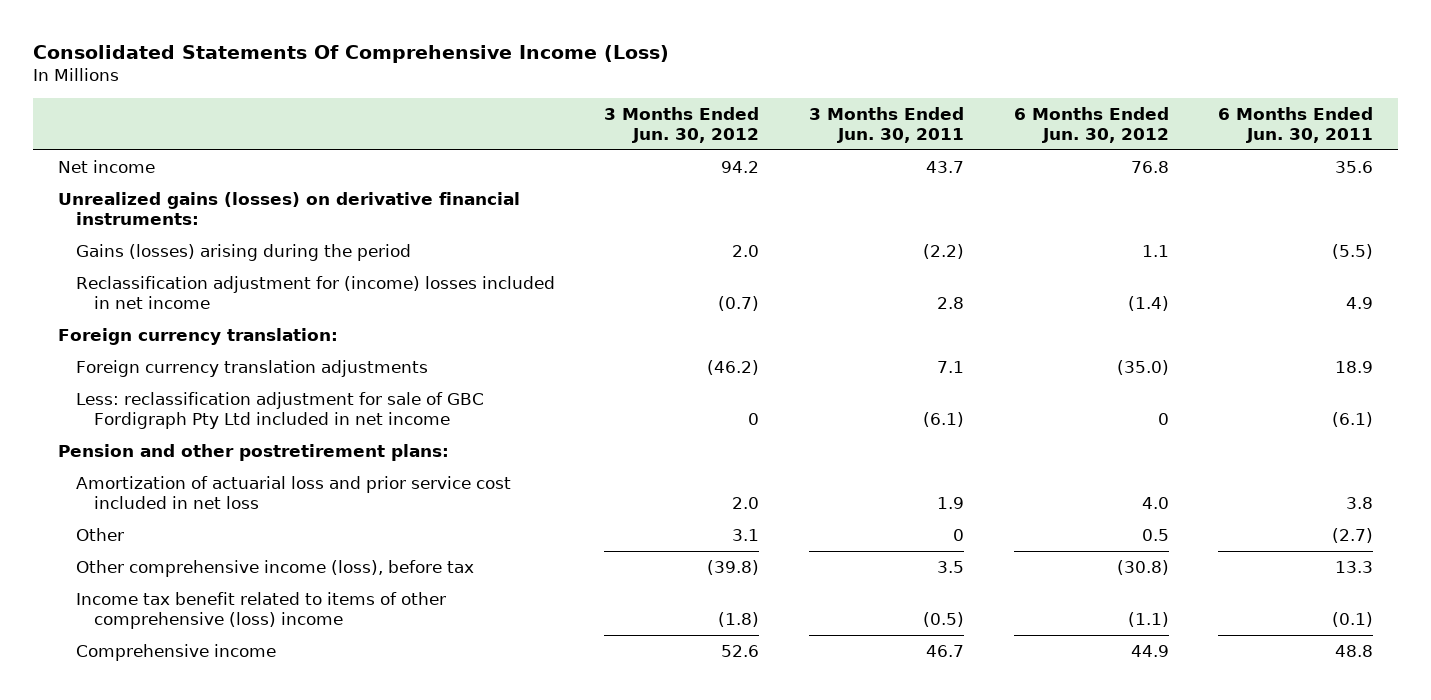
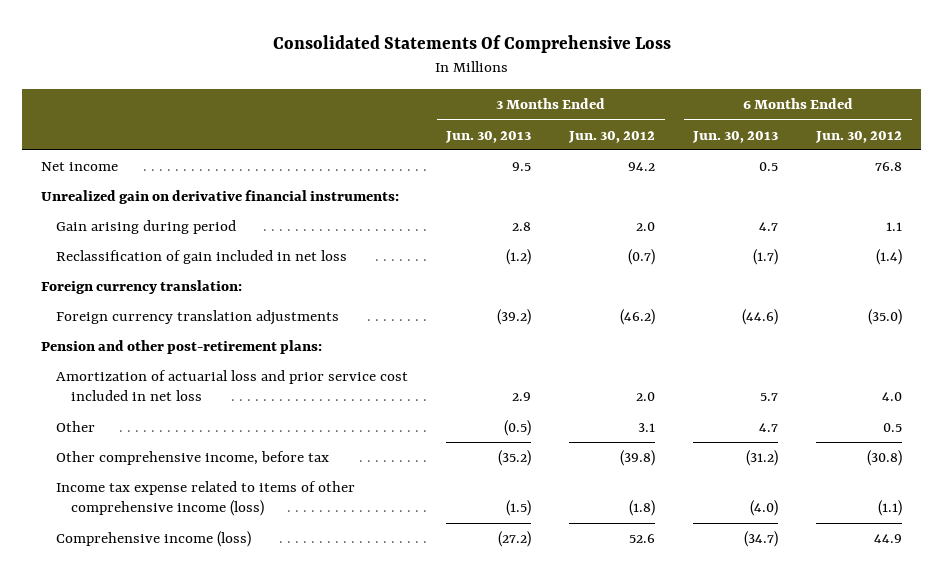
- Consolidated Statements Of Comprehensive Income (Loss)
+ Consolidated Statements Of Comprehensive Loss
- | 3 Months Ended Jun. 30, 2012 | 3 Months Ended Jun. 30, 2011 | 6 Months Ended Jun. 30, 2012 | 6 Months Ended Jun. 30, 2011
+ | 3 Months Ended Jun. 30, 2013 | 3 Months Ended Jun. 30, 2012 | 6 Months Ended Jun. 30, 2013 | 6 Months Ended Jun. 30, 2012
- Unrealized gains (losses) on derivative financial instruments:
- Gains (losses) arising during the period | 2.0 | (2.2) | 1.1 | (5.5)
- Reclassification adjustment for (income) losses included in net income | (0.7) | 2.8 | (1.4) | 4.9
+ Unrealized gain on derivative financial instruments:
+ Gain arising during period | 2.8 | 2.0 | 4.7 | 1.1
+ Reclassification of gain included in net loss | (1.2) | (0.7) | (1.7) | (1.4)
- Less: reclassification adjustment for sale of GBC Fordigraph Pty Ltd included in net income | 0 | (6.1) | 0 | (6.1)
- Pension and other postretirement plans:
+ Pension and other post-retirement plans:
- Other comprehensive income (loss), before tax | (39.8) | 3.5 | (30.8) | 13.3
- Income tax benefit related to items of other comprehensive (loss) income | (1.8) | (0.5) | (1.1) | (0.1)
- Comprehensive income | 52.6 | 46.7 | 44.9 | 48.8
+ Other comprehensive income, before tax | (35.2) | (39.8) | (31.2) | (30.8)
+ Income tax expense related to items of other comprehensive income (loss) | (1.5) | (1.8) | (4.0) | (1.1)
+ Comprehensive income (loss) | (27.2) | 52.6 | (34.7) | 44.9

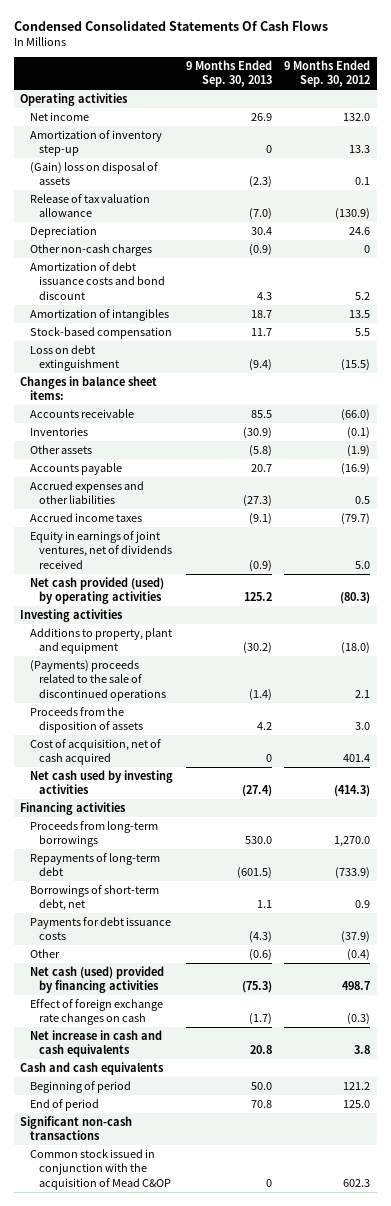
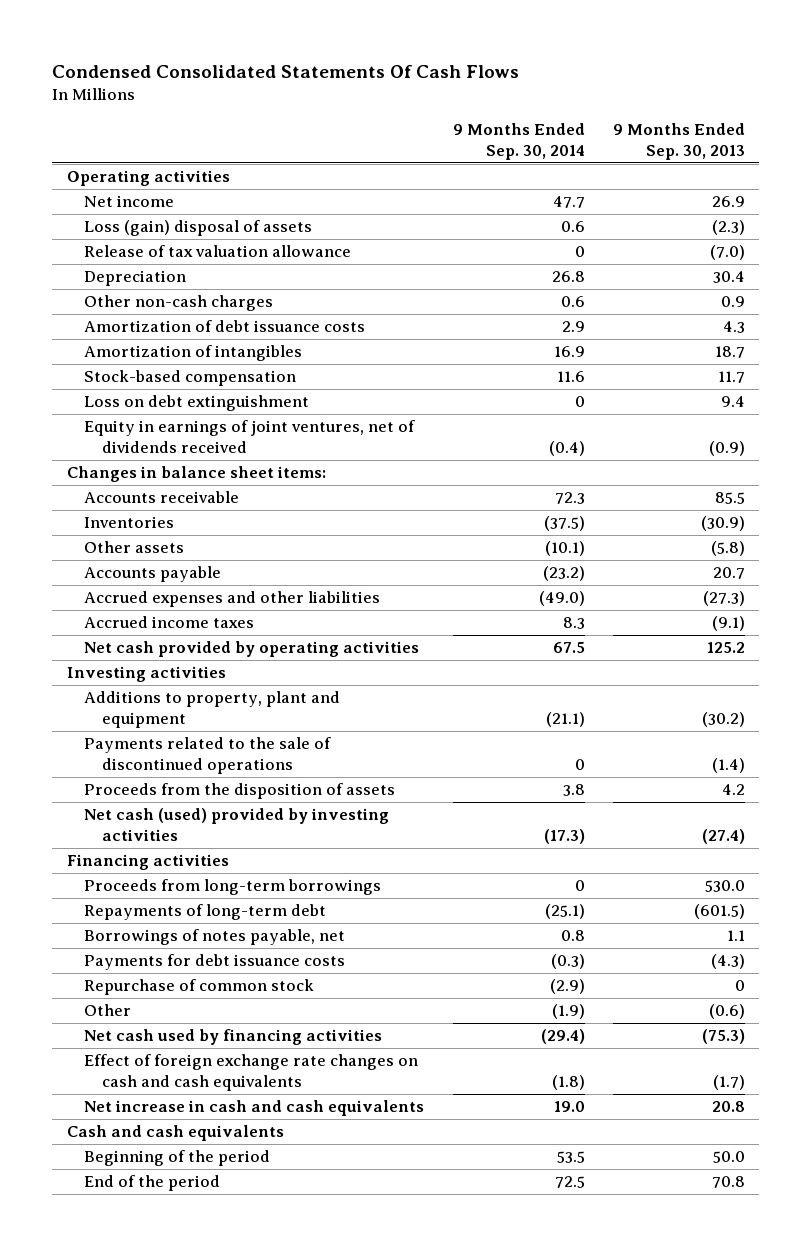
- | 9 Months Ended Sep. 30, 2013 | 9 Months Ended Sep. 30, 2012
+ | 9 Months Ended Sep. 30, 2014 | 9 Months Ended Sep. 30, 2013
- Amortization of inventory step-up | 0 | 13.3
- (Gain) loss on disposal of assets | (2.3) | 0.1
+ Loss (gain) disposal of assets | 0.6 | (2.3)
- Other non-cash charges | (0.9) | 0
- Amortization of debt issuance costs and bond discount | 4.3 | 5.2
+ Other non-cash charges | 0.6 | 0.9
+ Amortization of debt issuance costs | 2.9 | 4.3
- Loss on debt extinguishment | (9.4) | (15.5)
+ Loss on debt extinguishment | 0 | 9.4
moved up: Equity in earnings of joint ventures, net of dividends received | (0.4) | (0.9)
- Net cash provided (used) by operating activities | 125.2 | (80.3)
+ Net cash provided by operating activities | 67.5 | 125.2
- (Payments) proceeds related to the sale of discontinued operations | (1.4) | 2.1
+ Payments related to the sale of discontinued operations | 0 | (1.4)
- Cost of acquisition, net of cash acquired | 0 | 401.4
- Net cash used by investing activities | (27.4) | (414.3)
+ Net cash (used) provided by investing activities | (17.3) | (27.4)
- Borrowings of short-term debt, net | 1.1 | 0.9
+ Borrowings of notes payable, net | 0.8 | 1.1
+ Repurchase of common stock | (2.9) | 0
- Net cash (used) provided by financing activities | (75.3) | 498.7
- Effect of foreign exchange rate changes on cash | (1.7) | (0.3)
+ Net cash used by financing activities | (29.4) | (75.3)
+ Effect of foreign exchange rate changes on cash and cash equivalents | (1.8) | (1.7)
- Beginning of period | 50.0 | 121.2
- End of period | 70.8 | 125.0
- Significant non-cash transactions
- Common stock issued in conjunction with the acquisition of Mead C&OP | 0 | 602.3
+ Beginning of the period | 53.5 | 50.0
+ End of the period | 72.5 | 70.8

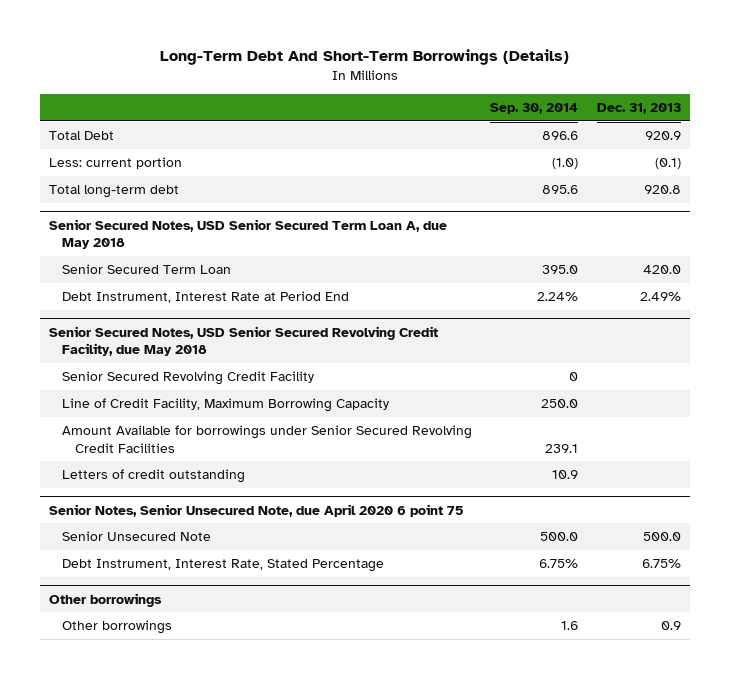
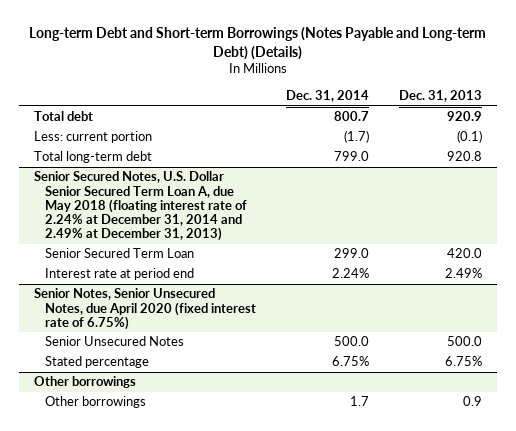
- Long-Term Debt And Short-Term Borrowings (Details)
+ Long-term Debt and Short-term Borrowings (Notes Payable and Long-term Debt) (Details)
- | Sep. 30, 2014 | Dec. 31, 2013
+ | Dec. 31, 2014 | Dec. 31, 2013
- Total Debt | 896.6 | 920.9
+ Total debt | 800.7 | 920.9
- Senior Secured Notes, USD Senior Secured Term Loan A, due May 2018
+ Senior Secured Notes, U.S. Dollar Senior Secured Term Loan A, due May 2018 (floating interest rate of 2.24% at December 31, 2014 and 2.49% at December 31, 2013)
- Debt Instrument, Interest Rate at Period End | 2.24% | 2.49%
- Senior Secured Notes, USD Senior Secured Revolving Credit Facility, due May 2018
- Senior Secured Revolving Credit Facility | 0 |
- Line of Credit Facility, Maximum Borrowing Capacity | 250.0 |
- Amount Available for borrowings under Senior Secured Revolving Credit Facilities | 239.1 |
- Letters of credit outstanding | 10.9 |
- Senior Notes, Senior Unsecured Note, due April 2020 6 point 75
- Senior Unsecured Note | 500.0 | 500.0
- Debt Instrument, Interest Rate, Stated Percentage | 6.75% | 6.75%
+ Interest rate at period end | 2.24% | 2.49%
+ Senior Notes, Senior Unsecured Notes, due April 2020 (fixed interest rate of 6.75%)
+ Senior Unsecured Notes | 500.0 | 500.0
+ Stated percentage | 6.75% | 6.75%

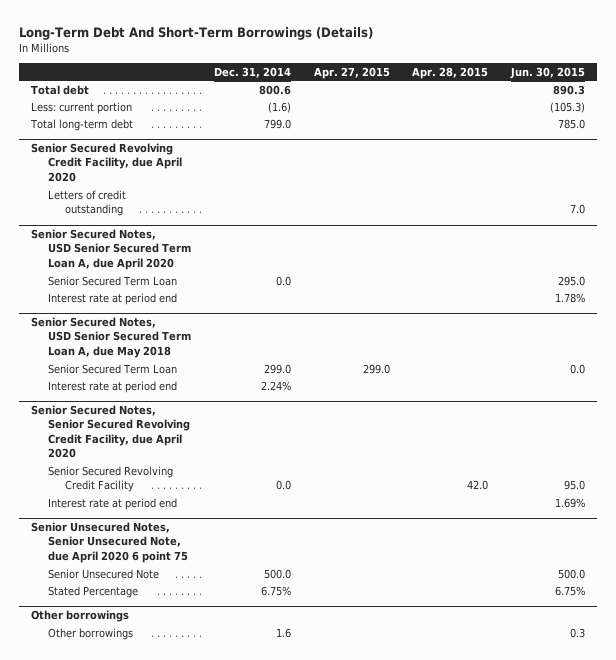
- Long-term Debt and Short-term Borrowings (Notes Payable and Long-term Debt) (Details)
+ Long-Term Debt And Short-Term Borrowings (Details)
- | Dec. 31, 2014 | Dec. 31, 2013
+ | Dec. 31, 2014 | Apr. 27, 2015 | Apr. 28, 2015 | Jun. 30, 2015
- Total debt | 800.7 | 920.9
- Less: current portion | (1.7) | (0.1)
+ Total debt | 800.6 | | | 890.3
+ Less: current portion | (1.6) | | | (105.3)
- Senior Secured Notes, U.S. Dollar Senior Secured Term Loan A, due May 2018 (floating interest rate of 2.24% at December 31, 2014 and 2.49% at December 31, 2013)
+ Senior Secured Revolving Credit Facility, due April 2020
+ Letters of credit outstanding | | | | 7.0
+ Senior Secured Notes, USD Senior Secured Term Loan A, due April 2020
+ Senior Secured Term Loan | 0.0 | | | 295.0
+ Interest rate at period end | | | | 1.78%
+ Senior Secured Notes, USD Senior Secured Term Loan A, due May 2018
- Senior Notes, Senior Unsecured Notes, due April 2020 (fixed interest rate of 6.75%)
- Senior Unsecured Notes | 500.0 | 500.0
- Stated percentage | 6.75% | 6.75%
+ Senior Secured Notes, Senior Secured Revolving Credit Facility, due April 2020
+ Senior Secured Revolving Credit Facility | 0.0 | | 42.0 | 95.0
+ Interest rate at period end | | | | 1.69%
+ Senior Unsecured Notes, Senior Unsecured Note, due April 2020 6 point 75
+ Senior Unsecured Note | 500.0 | | | 500.0
+ Stated Percentage | 6.75% | | | 6.75%
@ Other borrowings
- Other borrowings | 1.7 | 0.9
+ Other borrowings | 1.6 | | | 0.3

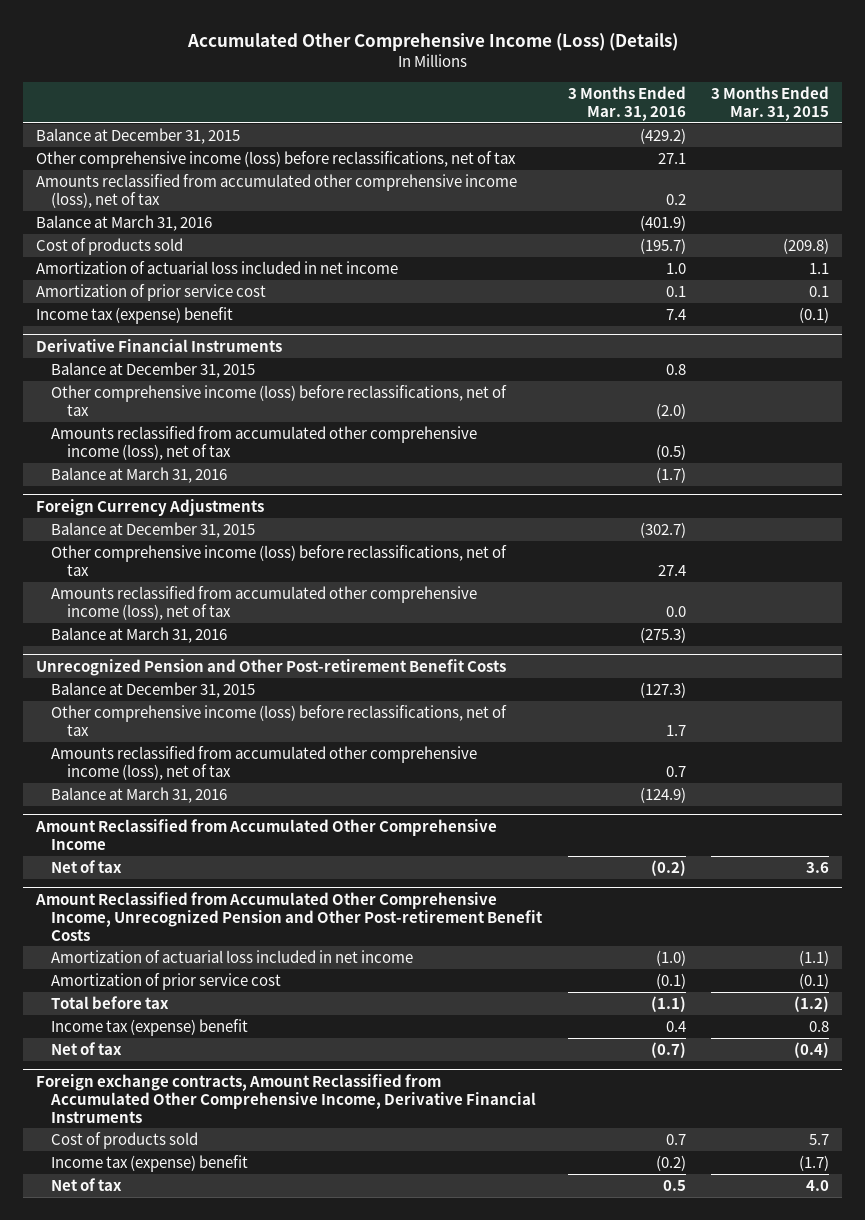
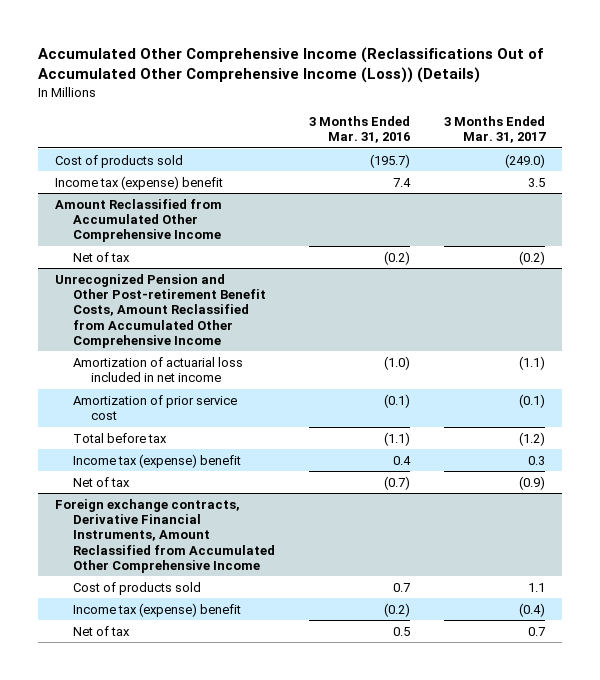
- Accumulated Other Comprehensive Income (Loss) (Details)
+ Accumulated Other Comprehensive Income (Reclassifications Out of Accumulated Other Comprehensive Income (Loss)) (Details)
- | 3 Months Ended Mar. 31, 2016 | 3 Months Ended Mar. 31, 2015
+ | 3 Months Ended Mar. 31, 2016 | 3 Months Ended Mar. 31, 2017
- Balance at December 31, 2015 | (429.2) |
- Other comprehensive income (loss) before reclassifications, net of tax | 27.1 |
- Amounts reclassified from accumulated other comprehensive income (loss), net of tax | 0.2 |
- Balance at March 31, 2016 | (401.9) |
- Amortization of actuarial loss included in net income | 1.0 | 1.1
- Amortization of prior service cost | 0.1 | 0.1
- Derivative Financial Instruments
- Balance at December 31, 2015 | 0.8 |
- Other comprehensive income (loss) before reclassifications, net of tax | (2.0) |
- Amounts reclassified from accumulated other comprehensive income (loss), net of tax | (0.5) |
- Balance at March 31, 2016 | (1.7) |
- Foreign Currency Adjustments
- Balance at December 31, 2015 | (302.7) |
- Other comprehensive income (loss) before reclassifications, net of tax | 27.4 |
- Amounts reclassified from accumulated other comprehensive income (loss), net of tax | 0.0 |
- Balance at March 31, 2016 | (275.3) |
- Unrecognized Pension and Other Post-retirement Benefit Costs
- Balance at December 31, 2015 | (127.3) |
- Other comprehensive income (loss) before reclassifications, net of tax | 1.7 |
- Amounts reclassified from accumulated other comprehensive income (loss), net of tax | 0.7 |
- Balance at March 31, 2016 | (124.9) |
- Amount Reclassified from Accumulated Other Comprehensive Income, Unrecognized Pension and Other Post-retirement Benefit Costs
+ Unrecognized Pension and Other Post-retirement Benefit Costs, Amount Reclassified from Accumulated Other Comprehensive Income
- Foreign exchange contracts, Amount Reclassified from Accumulated Other Comprehensive Income, Derivative Financial Instruments
+ Foreign exchange contracts, Derivative Financial Instruments, Amount Reclassified from Accumulated Other Comprehensive Income

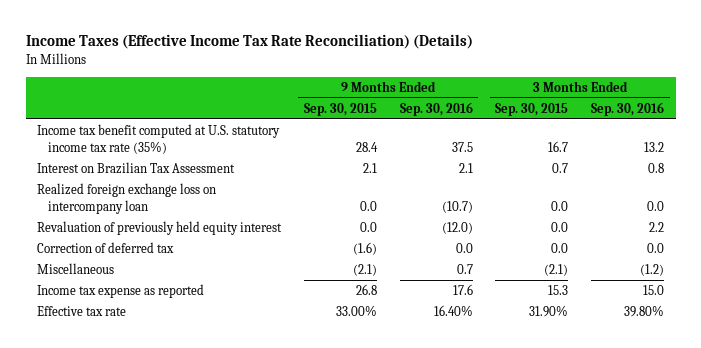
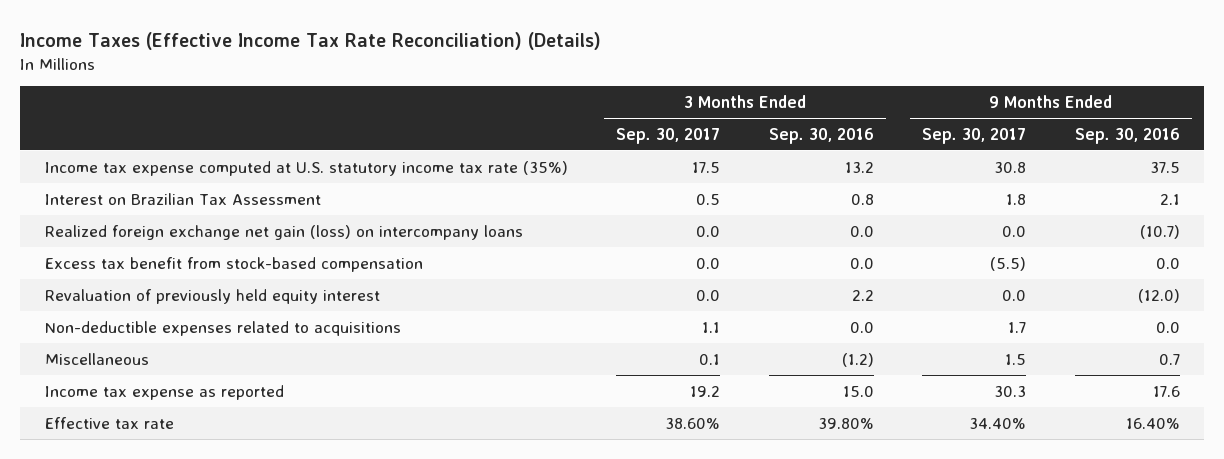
- | 9 Months Ended Sep. 30, 2015 | 9 Months Ended Sep. 30, 2016 | 3 Months Ended Sep. 30, 2015 | 3 Months Ended Sep. 30, 2016
+ | 3 Months Ended Sep. 30, 2017 | 3 Months Ended Sep. 30, 2016 | 9 Months Ended Sep. 30, 2017 | 9 Months Ended Sep. 30, 2016
- Income tax benefit computed at U.S. statutory income tax rate (35%) | 28.4 | 37.5 | 16.7 | 13.2
+ Income tax expense computed at U.S. statutory income tax rate (35%) | 17.5 | 13.2 | 30.8 | 37.5
- Realized foreign exchange loss on intercompany loan | 0.0 | (10.7) | 0.0 | 0.0
+ Realized foreign exchange net gain (loss) on intercompany loans | 0.0 | 0.0 | 0.0 | (10.7)
+ Excess tax benefit from stock-based compensation | 0.0 | 0.0 | (5.5) | 0.0
- Correction of deferred tax | (1.6) | 0.0 | 0.0 | 0.0
+ Non-deductible expenses related to acquisitions | 1.1 | 0.0 | 1.7 | 0.0

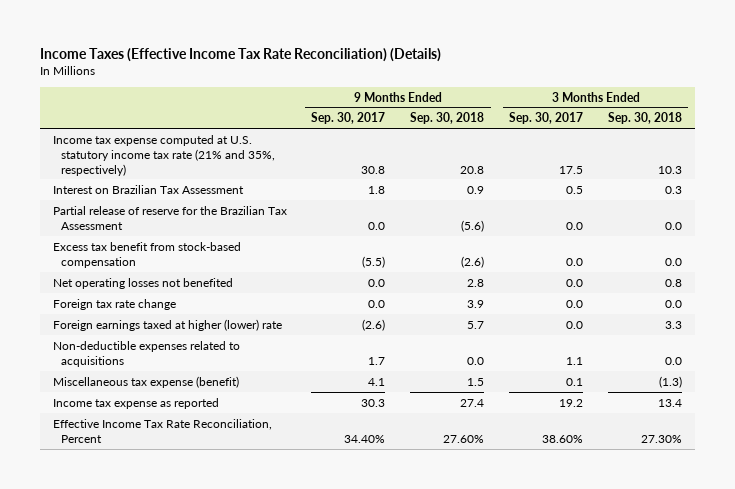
- | 3 Months Ended Sep. 30, 2017 | 3 Months Ended Sep. 30, 2016 | 9 Months Ended Sep. 30, 2017 | 9 Months Ended Sep. 30, 2016
+ | 9 Months Ended Sep. 30, 2017 | 9 Months Ended Sep. 30, 2018 | 3 Months Ended Sep. 30, 2017 | 3 Months Ended Sep. 30, 2018
- Income tax expense computed at U.S. statutory income tax rate (35%) | 17.5 | 13.2 | 30.8 | 37.5
+ Income tax expense computed at U.S. statutory income tax rate (21% and 35%, respectively) | 30.8 | 20.8 | 17.5 | 10.3
- Realized foreign exchange net gain (loss) on intercompany loans | 0.0 | 0.0 | 0.0 | (10.7)
+ Partial release of reserve for the Brazilian Tax Assessment | 0.0 | (5.6) | 0.0 | 0.0
- Revaluation of previously held equity interest | 0.0 | 2.2 | 0.0 | (12.0)
+ Net operating losses not benefited | 0.0 | 2.8 | 0.0 | 0.8
+ Foreign tax rate change | 0.0 | 3.9 | 0.0 | 0.0
+ Foreign earnings taxed at higher (lower) rate | (2.6) | 5.7 | 0.0 | 3.3
- Miscellaneous | 0.1 | (1.2) | 1.5 | 0.7
+ Miscellaneous tax expense (benefit) | 4.1 | 1.5 | 0.1 | (1.3)
- Effective tax rate | 38.60% | 39.80% | 34.40% | 16.40%
+ Effective Income Tax Rate Reconciliation, Percent | 34.40% | 27.60% | 38.60% | 27.30%

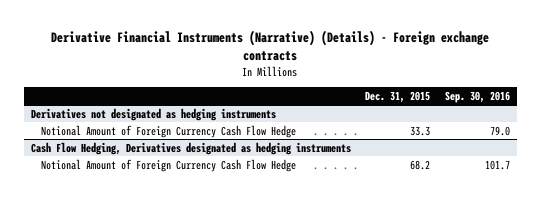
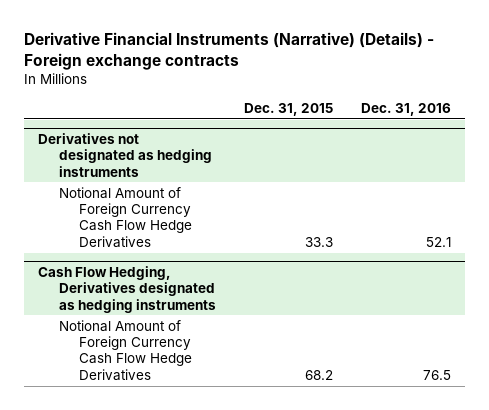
- | Dec. 31, 2015 | Sep. 30, 2016
+ | Dec. 31, 2015 | Dec. 31, 2016
@ Derivatives not designated as hedging instruments
- Notional Amount of Foreign Currency Cash Flow Hedge | 33.3 | 79.0
+ Notional Amount of Foreign Currency Cash Flow Hedge Derivatives | 33.3 | 52.1
@ Cash Flow Hedging, Derivatives designated as hedging instruments
- Notional Amount of Foreign Currency Cash Flow Hedge | 68.2 | 101.7
+ Notional Amount of Foreign Currency Cash Flow Hedge Derivatives | 68.2 | 76.5

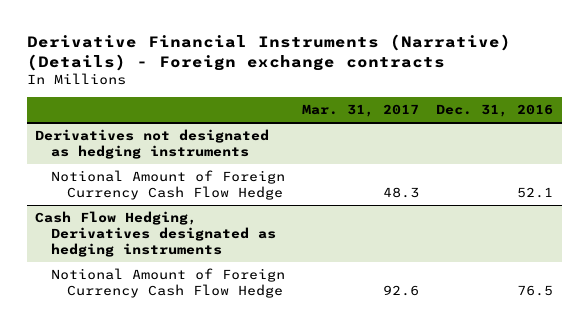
- | Dec. 31, 2015 | Dec. 31, 2016
+ | Mar. 31, 2017 | Dec. 31, 2016
@ Derivatives not designated as hedging instruments
- Notional Amount of Foreign Currency Cash Flow Hedge Derivatives | 33.3 | 52.1
+ Notional Amount of Foreign Currency Cash Flow Hedge | 48.3 | 52.1
@ Cash Flow Hedging, Derivatives designated as hedging instruments
- Notional Amount of Foreign Currency Cash Flow Hedge Derivatives | 68.2 | 76.5
+ Notional Amount of Foreign Currency Cash Flow Hedge | 92.6 | 76.5

